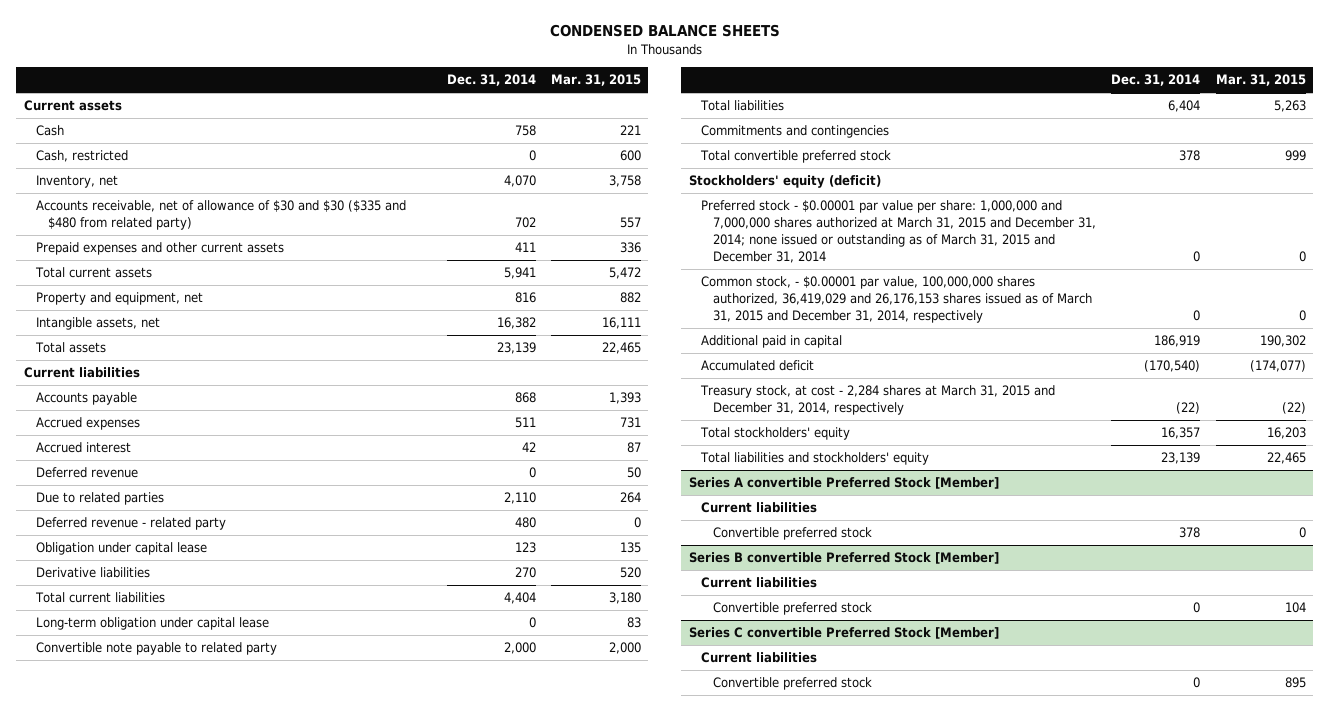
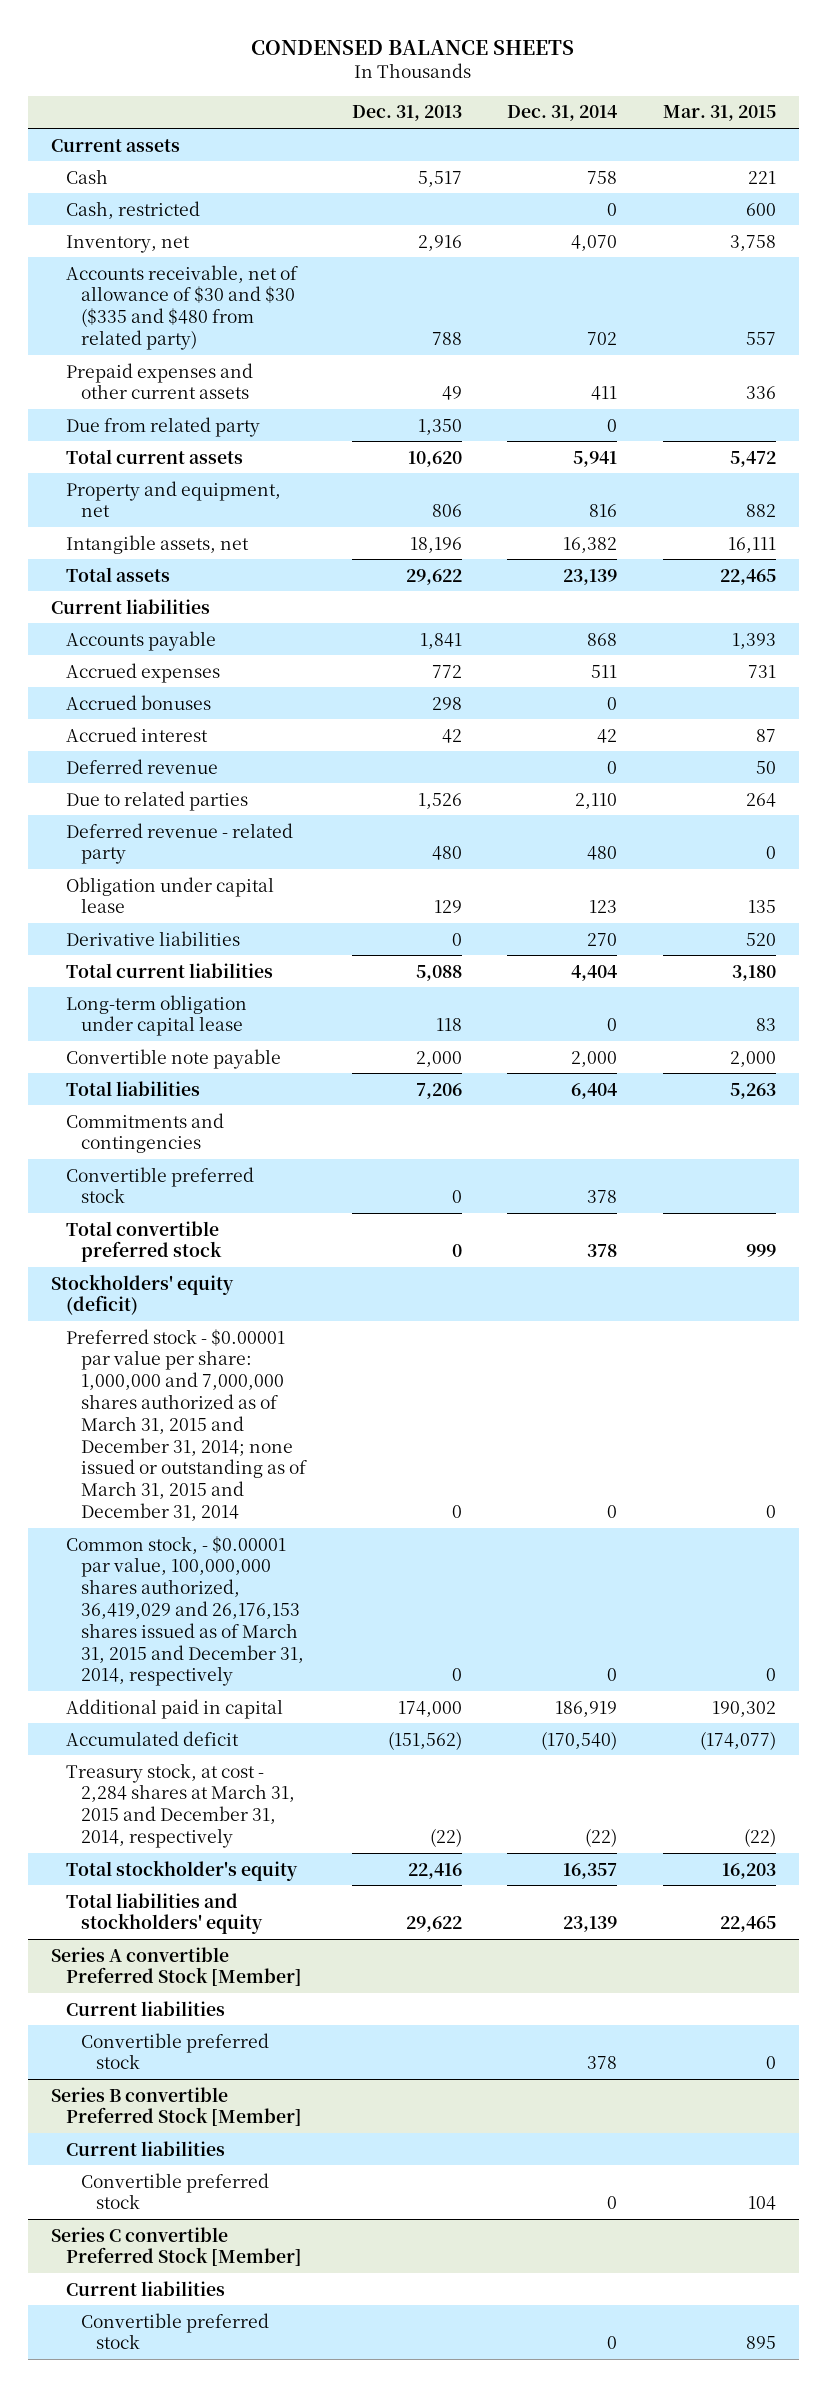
- | Dec. 31, 2014 | Mar. 31, 2015
+ | Dec. 31, 2013 | Dec. 31, 2014 | Mar. 31, 2015
+ Due from related party | 1,350 | 0 |
+ Accrued bonuses | 298 | 0 |
- Convertible note payable to related party | 2,000 | 2,000
+ Convertible note payable | 2,000 | 2,000 | 2,000
+ Convertible preferred stock | 0 | 378 |
- Preferred stock - $0.00001 par value per share: 1,000,000 and 7,000,000 shares authorized at March 31, 2015 and December 31, 2014; none issued or outstanding as of March 31, 2015 and December 31, 2014 | 0 | 0
+ Preferred stock - $0.00001 par value per share: 1,000,000 and 7,000,000 shares authorized as of March 31, 2015 and December 31, 2014; none issued or outstanding as of March 31, 2015 and December 31, 2014 | 0 | 0 | 0
- Total stockholders' equity | 16,357 | 16,203
+ Total stockholder's equity | 22,416 | 16,357 | 16,203

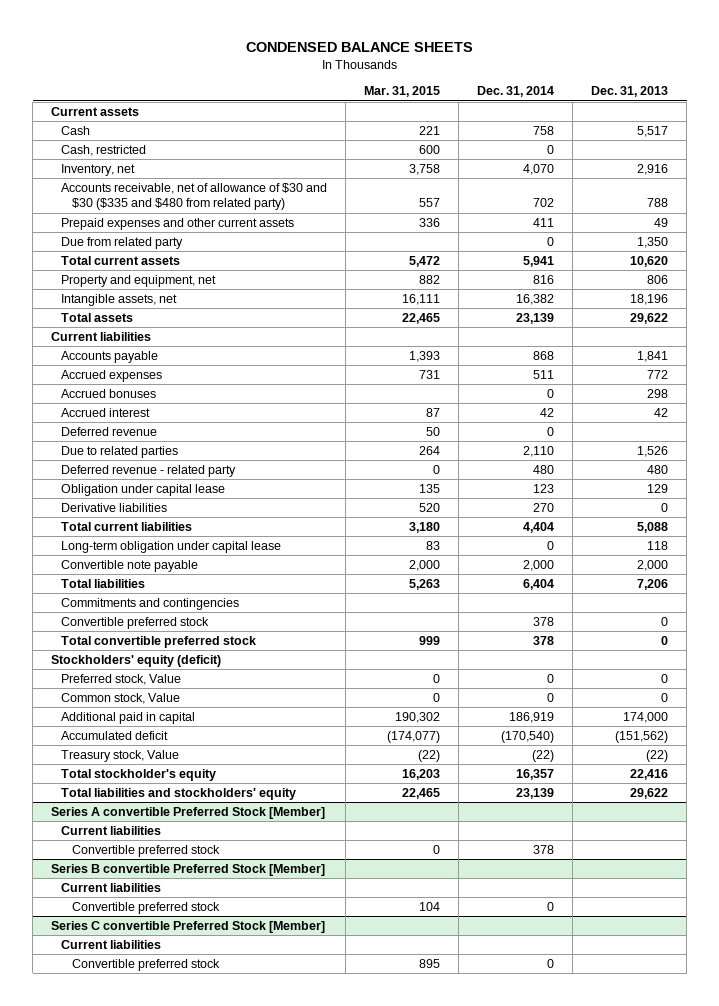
- | Dec. 31, 2013 | Dec. 31, 2014 | Mar. 31, 2015
+ | Mar. 31, 2015 | Dec. 31, 2014 | Dec. 31, 2013
- Preferred stock - $0.00001 par value per share: 1,000,000 and 7,000,000 shares authorized as of March 31, 2015 and December 31, 2014; none issued or outstanding as of March 31, 2015 and December 31, 2014 | 0 | 0 | 0
- Common stock, - $0.00001 par value, 100,000,000 shares authorized, 36,419,029 and 26,176,153 shares issued as of March 31, 2015 and December 31, 2014, respectively | 0 | 0 | 0
+ Preferred stock, Value | 0 | 0 | 0
+ Common stock, Value | 0 | 0 | 0
- Treasury stock, at cost - 2,284 shares at March 31, 2015 and December 31, 2014, respectively | (22) | (22) | (22)
+ Treasury stock, Value | (22) | (22) | (22)

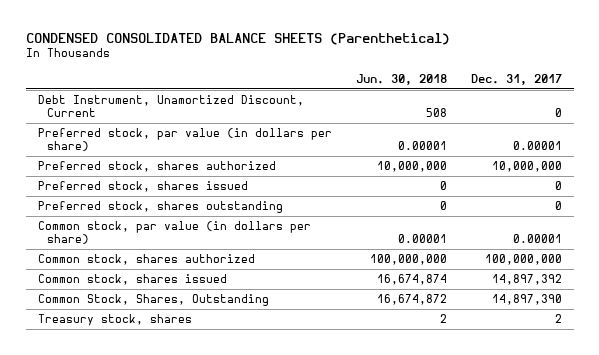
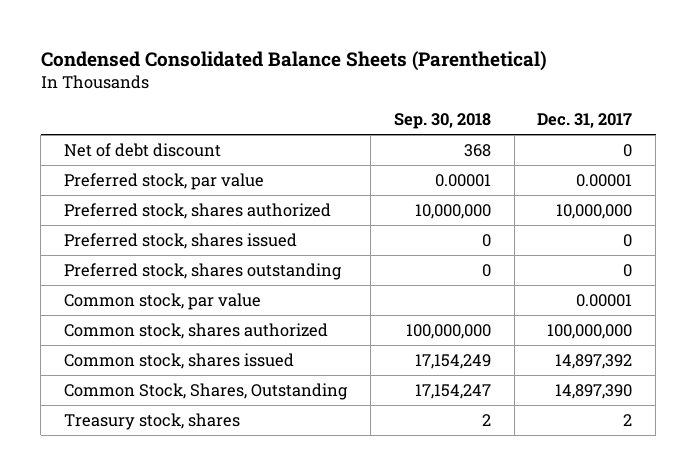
- CONDENSED CONSOLIDATED BALANCE SHEETS (Parenthetical)
+ Condensed Consolidated Balance Sheets (Parenthetical)
- | Jun. 30, 2018 | Dec. 31, 2017
+ | Sep. 30, 2018 | Dec. 31, 2017
- Debt Instrument, Unamortized Discount, Current | 508 | 0
- Preferred stock, par value (in dollars per share) | 0.00001 | 0.00001
+ Net of debt discount | 368 | 0
+ Preferred stock, par value | 0.00001 | 0.00001
- Common stock, par value (in dollars per share) | 0.00001 | 0.00001
+ Common stock, par value | | 0.00001

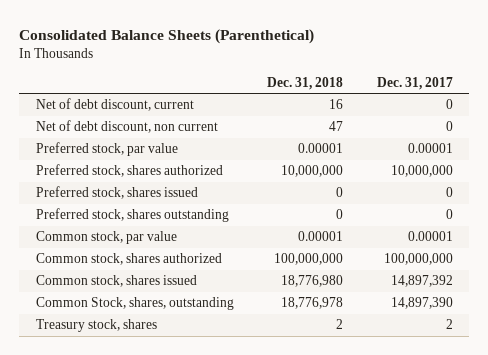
- Condensed Consolidated Balance Sheets (Parenthetical)
+ Consolidated Balance Sheets (Parenthetical)
- | Sep. 30, 2018 | Dec. 31, 2017
+ | Dec. 31, 2018 | Dec. 31, 2017
- Net of debt discount | 368 | 0
+ Net of debt discount, current | 16 | 0
+ Net of debt discount, non current | 47 | 0
- Common Stock, Shares, Outstanding | 17,154,247 | 14,897,390
+ Common Stock, shares, outstanding | 18,776,978 | 14,897,390

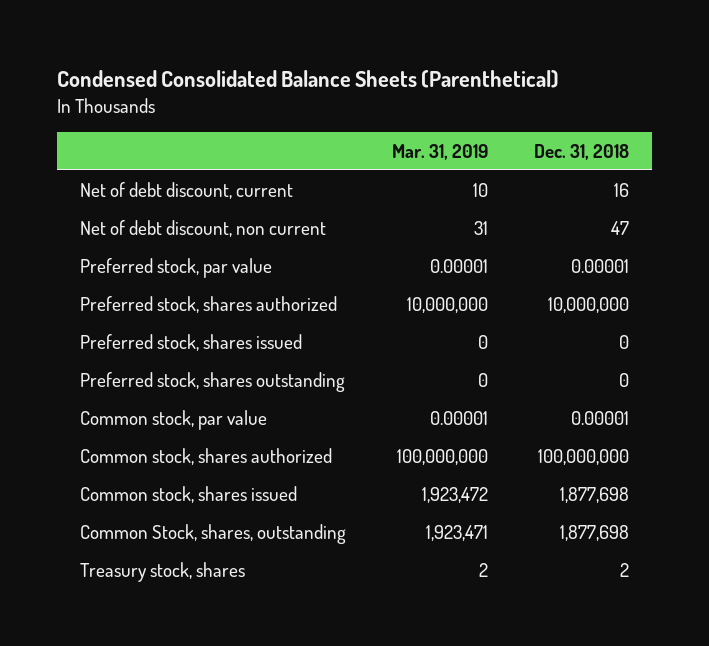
- Consolidated Balance Sheets (Parenthetical)
+ Condensed Consolidated Balance Sheets (Parenthetical)
- | Dec. 31, 2018 | Dec. 31, 2017
+ | Mar. 31, 2019 | Dec. 31, 2018
- Common stock, shares issued | 18,776,980 | 14,897,392
- Common Stock, shares, outstanding | 18,776,978 | 14,897,390
+ Common stock, shares issued | 1,923,472 | 1,877,698
+ Common Stock, shares, outstanding | 1,923,471 | 1,877,698

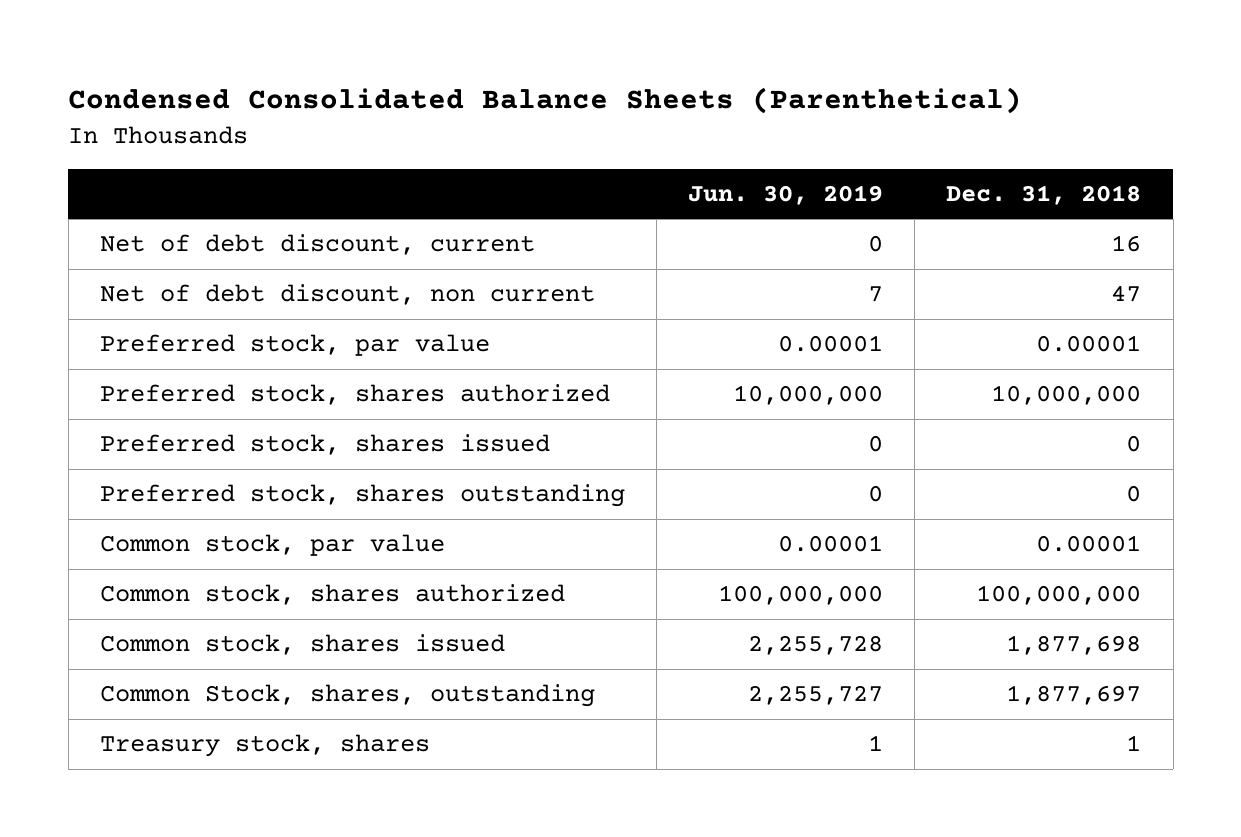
- | Mar. 31, 2019 | Dec. 31, 2018
+ | Jun. 30, 2019 | Dec. 31, 2018
- Common Stock, shares, outstanding | 1,923,471 | 1,877,698
- Treasury stock, shares | 2 | 2
+ Common Stock, shares, outstanding | 2,255,727 | 1,877,697
+ Treasury stock, shares | 1 | 1

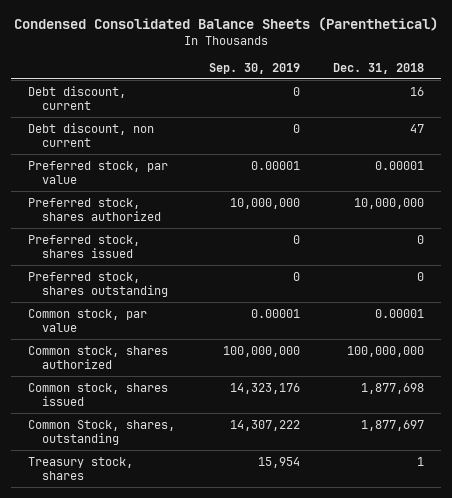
- | Jun. 30, 2019 | Dec. 31, 2018
+ | Sep. 30, 2019 | Dec. 31, 2018
- Net of debt discount, current | 0 | 16
- Net of debt discount, non current | 7 | 47
+ Debt discount, current | 0 | 16
+ Debt discount, non current | 0 | 47

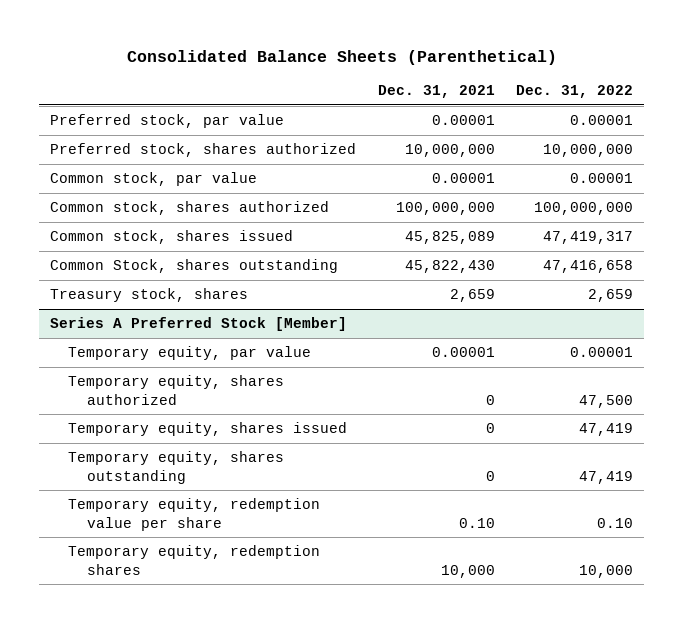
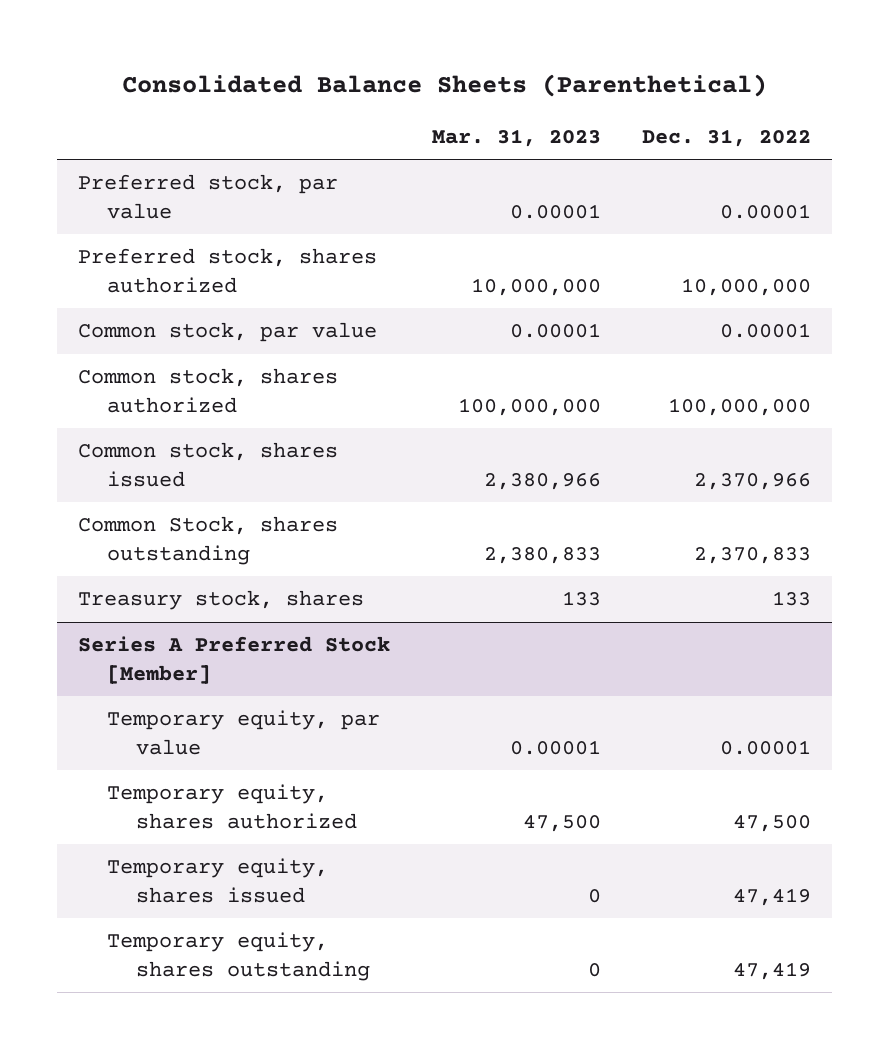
- | Dec. 31, 2021 | Dec. 31, 2022
+ | Mar. 31, 2023 | Dec. 31, 2022
- Common stock, shares issued | 45,825,089 | 47,419,317
- Common Stock, shares outstanding | 45,822,430 | 47,416,658
- Treasury stock, shares | 2,659 | 2,659
+ Common stock, shares issued | 2,380,966 | 2,370,966
+ Common Stock, shares outstanding | 2,380,833 | 2,370,833
+ Treasury stock, shares | 133 | 133
@ Series A Preferred Stock [Member]
- Temporary equity, redemption value per share | 0.10 | 0.10
- Temporary equity, redemption shares | 10,000 | 10,000

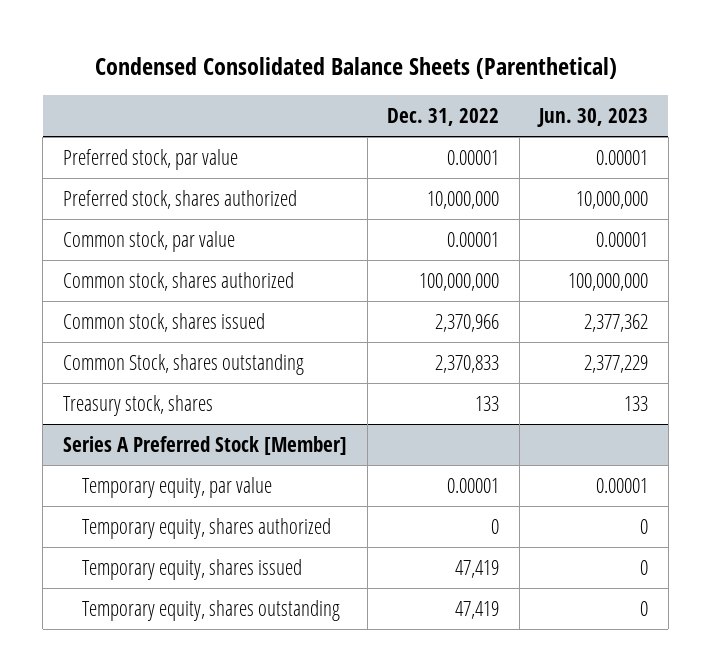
- Consolidated Balance Sheets (Parenthetical)
+ Condensed Consolidated Balance Sheets (Parenthetical)
- | Mar. 31, 2023 | Dec. 31, 2022
+ | Dec. 31, 2022 | Jun. 30, 2023
@ Series A Preferred Stock [Member]
- Temporary equity, shares authorized | 47,500 | 47,500
+ Temporary equity, shares authorized | 0 | 0

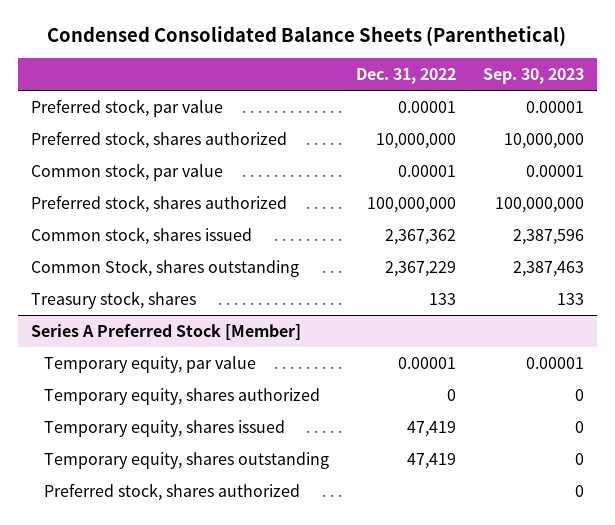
- | Dec. 31, 2022 | Jun. 30, 2023
+ | Dec. 31, 2022 | Sep. 30, 2023
- Common stock, shares authorized | 100,000,000 | 100,000,000
- Common stock, shares issued | 2,370,966 | 2,377,362
- Common Stock, shares outstanding | 2,370,833 | 2,377,229
+ Preferred stock, shares authorized | 100,000,000 | 100,000,000
+ Common stock, shares issued | 2,367,362 | 2,387,596
+ Common Stock, shares outstanding | 2,367,229 | 2,387,463
@ Series A Preferred Stock [Member]
+ Preferred stock, shares authorized | | 0

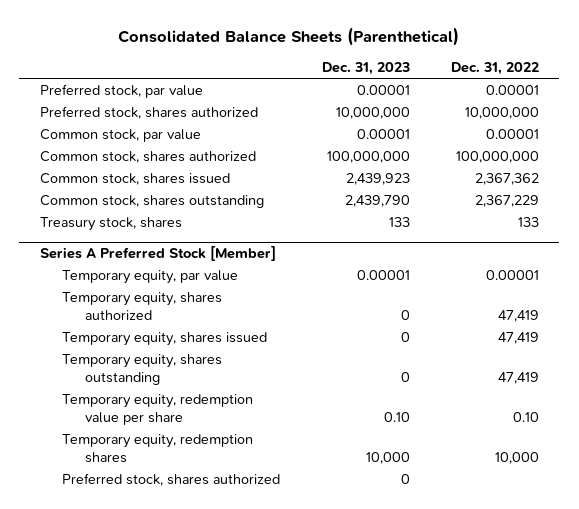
- Condensed Consolidated Balance Sheets (Parenthetical)
+ Consolidated Balance Sheets (Parenthetical)
- | Dec. 31, 2022 | Sep. 30, 2023
+ | Dec. 31, 2023 | Dec. 31, 2022
- Preferred stock, shares authorized | 100,000,000 | 100,000,000
+ Common stock, shares authorized | 100,000,000 | 100,000,000
- Common Stock, shares outstanding | 2,367,229 | 2,387,463
+ Common stock, shares outstanding | 2,439,790 | 2,367,229
@ Series A Preferred Stock [Member]
- Temporary equity, shares authorized | 0 | 0
+ Temporary equity, shares authorized | 0 | 47,419
+ Temporary equity, redemption value per share | 0.10 | 0.10
+ Temporary equity, redemption shares | 10,000 | 10,000

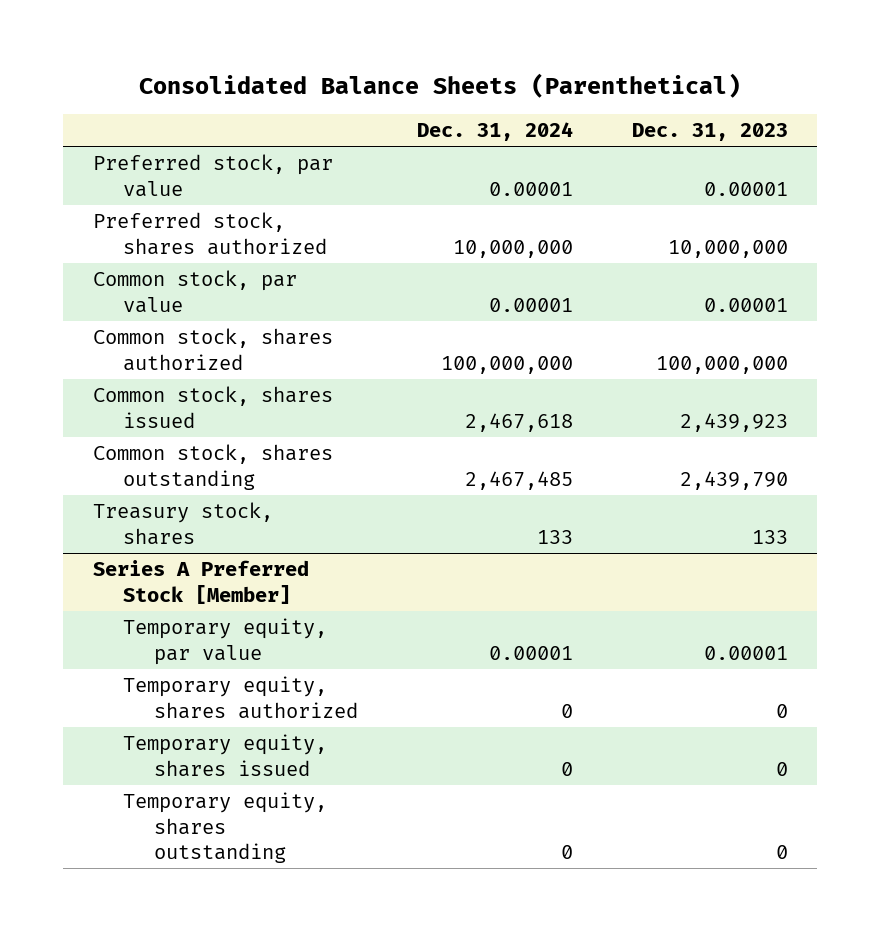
- | Dec. 31, 2023 | Dec. 31, 2022
+ | Dec. 31, 2024 | Dec. 31, 2023
@ Series A Preferred Stock [Member]
- Temporary equity, redemption value per share | 0.10 | 0.10
- Temporary equity, redemption shares | 10,000 | 10,000
- Preferred stock, shares authorized | 0 |

